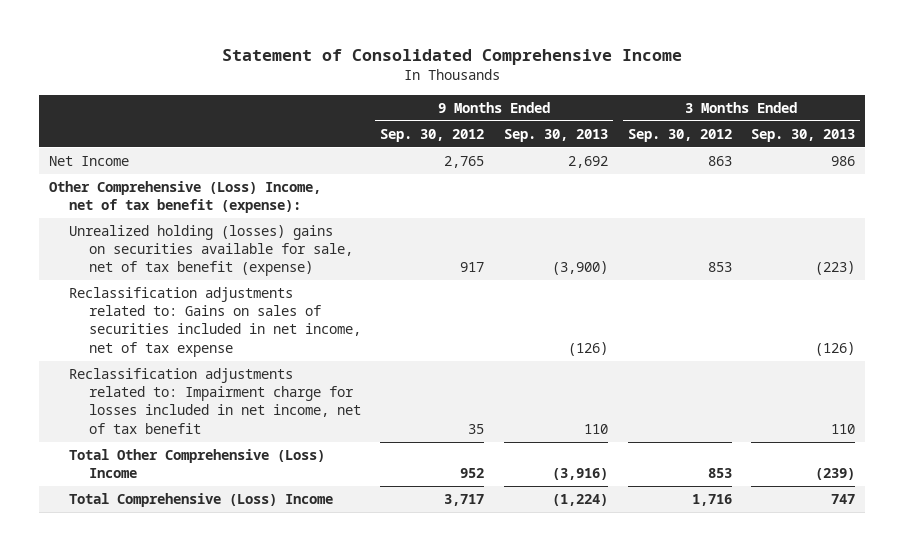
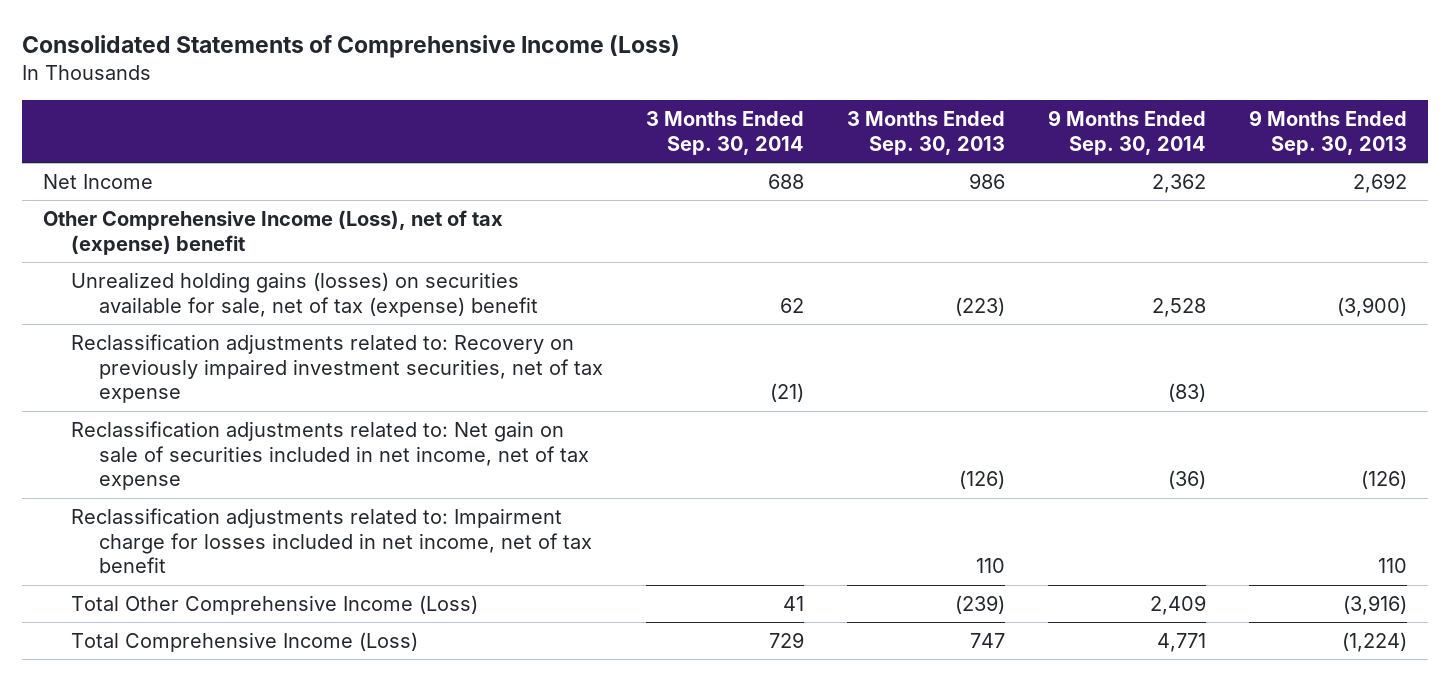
- Statement of Consolidated Comprehensive Income
+ Consolidated Statements of Comprehensive Income (Loss)
- | 9 Months Ended Sep. 30, 2012 | 9 Months Ended Sep. 30, 2013 | 3 Months Ended Sep. 30, 2012 | 3 Months Ended Sep. 30, 2013
+ | 3 Months Ended Sep. 30, 2014 | 3 Months Ended Sep. 30, 2013 | 9 Months Ended Sep. 30, 2014 | 9 Months Ended Sep. 30, 2013
- Other Comprehensive (Loss) Income, net of tax benefit (expense):
- Unrealized holding (losses) gains on securities available for sale, net of tax benefit (expense) | 917 | (3,900) | 853 | (223)
- Reclassification adjustments related to: Gains on sales of securities included in net income, net of tax expense | | (126) | | (126)
+ Other Comprehensive Income (Loss), net of tax (expense) benefit
+ Unrealized holding gains (losses) on securities available for sale, net of tax (expense) benefit | 62 | (223) | 2,528 | (3,900)
+ Reclassification adjustments related to: Recovery on previously impaired investment securities, net of tax expense | (21) | | (83) |
+ Reclassification adjustments related to: Net gain on sale of securities included in net income, net of tax expense | | (126) | (36) | (126)
- Total Other Comprehensive (Loss) Income | 952 | (3,916) | 853 | (239)
- Total Comprehensive (Loss) Income | 3,717 | (1,224) | 1,716 | 747
+ Total Other Comprehensive Income (Loss) | 41 | (239) | 2,409 | (3,916)
+ Total Comprehensive Income (Loss) | 729 | 747 | 4,771 | (1,224)

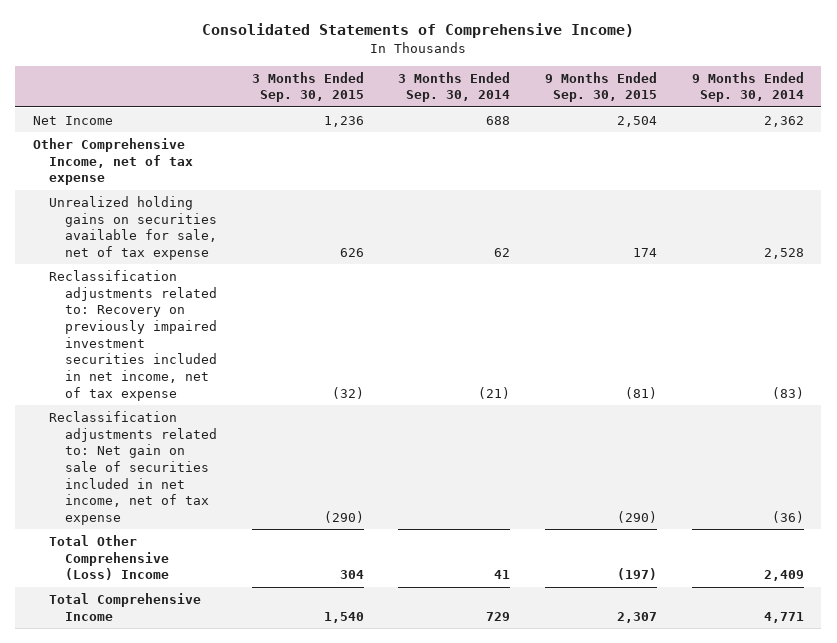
- Consolidated Statements of Comprehensive Income (Loss)
+ Consolidated Statements of Comprehensive Income)
- | 3 Months Ended Sep. 30, 2014 | 3 Months Ended Sep. 30, 2013 | 9 Months Ended Sep. 30, 2014 | 9 Months Ended Sep. 30, 2013
+ | 3 Months Ended Sep. 30, 2015 | 3 Months Ended Sep. 30, 2014 | 9 Months Ended Sep. 30, 2015 | 9 Months Ended Sep. 30, 2014
- Other Comprehensive Income (Loss), net of tax (expense) benefit
- Unrealized holding gains (losses) on securities available for sale, net of tax (expense) benefit | 62 | (223) | 2,528 | (3,900)
- Reclassification adjustments related to: Recovery on previously impaired investment securities, net of tax expense | (21) | | (83) |
+ Other Comprehensive Income, net of tax expense
+ Unrealized holding gains on securities available for sale, net of tax expense | 626 | 62 | 174 | 2,528
+ Reclassification adjustments related to: Recovery on previously impaired investment securities included in net income, net of tax expense | (32) | (21) | (81) | (83)
- Reclassification adjustments related to: Impairment charge for losses included in net income, net of tax benefit | | 110 | | 110
- Total Other Comprehensive Income (Loss) | 41 | (239) | 2,409 | (3,916)
- Total Comprehensive Income (Loss) | 729 | 747 | 4,771 | (1,224)
+ Total Other Comprehensive (Loss) Income | 304 | 41 | (197) | 2,409
+ Total Comprehensive Income | 1,540 | 729 | 2,307 | 4,771

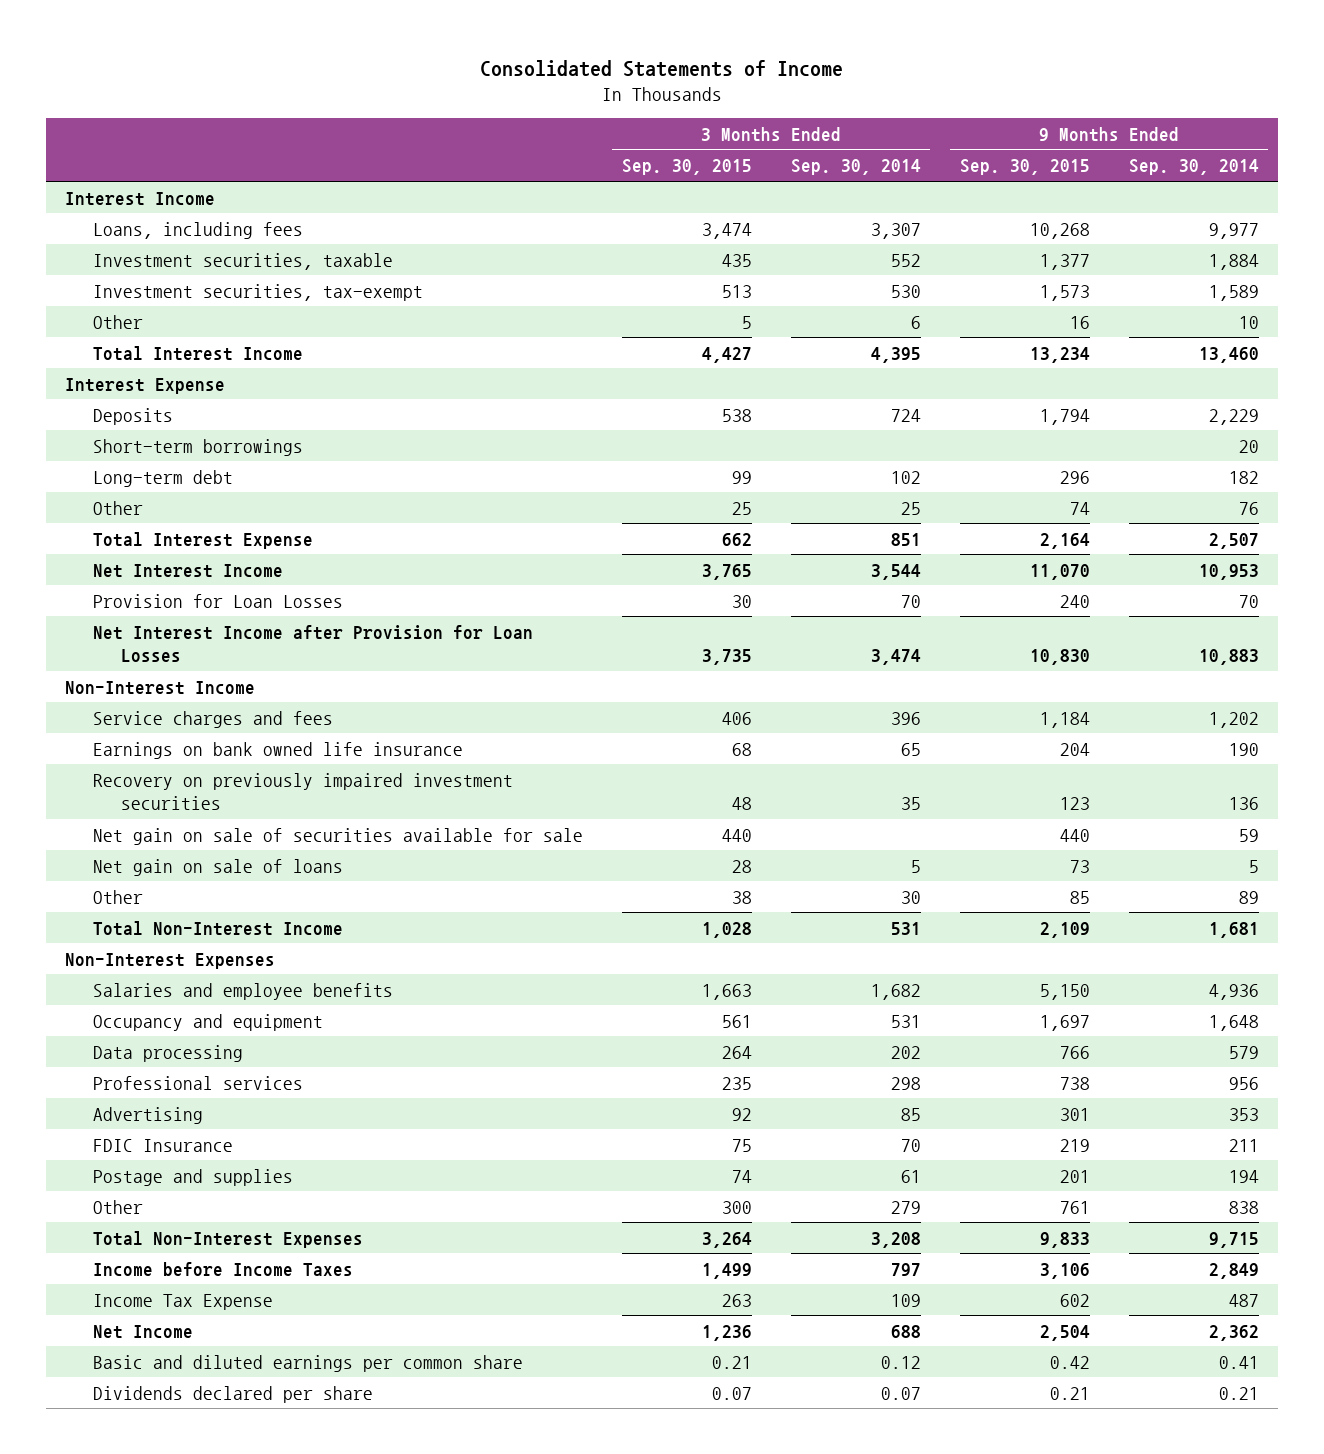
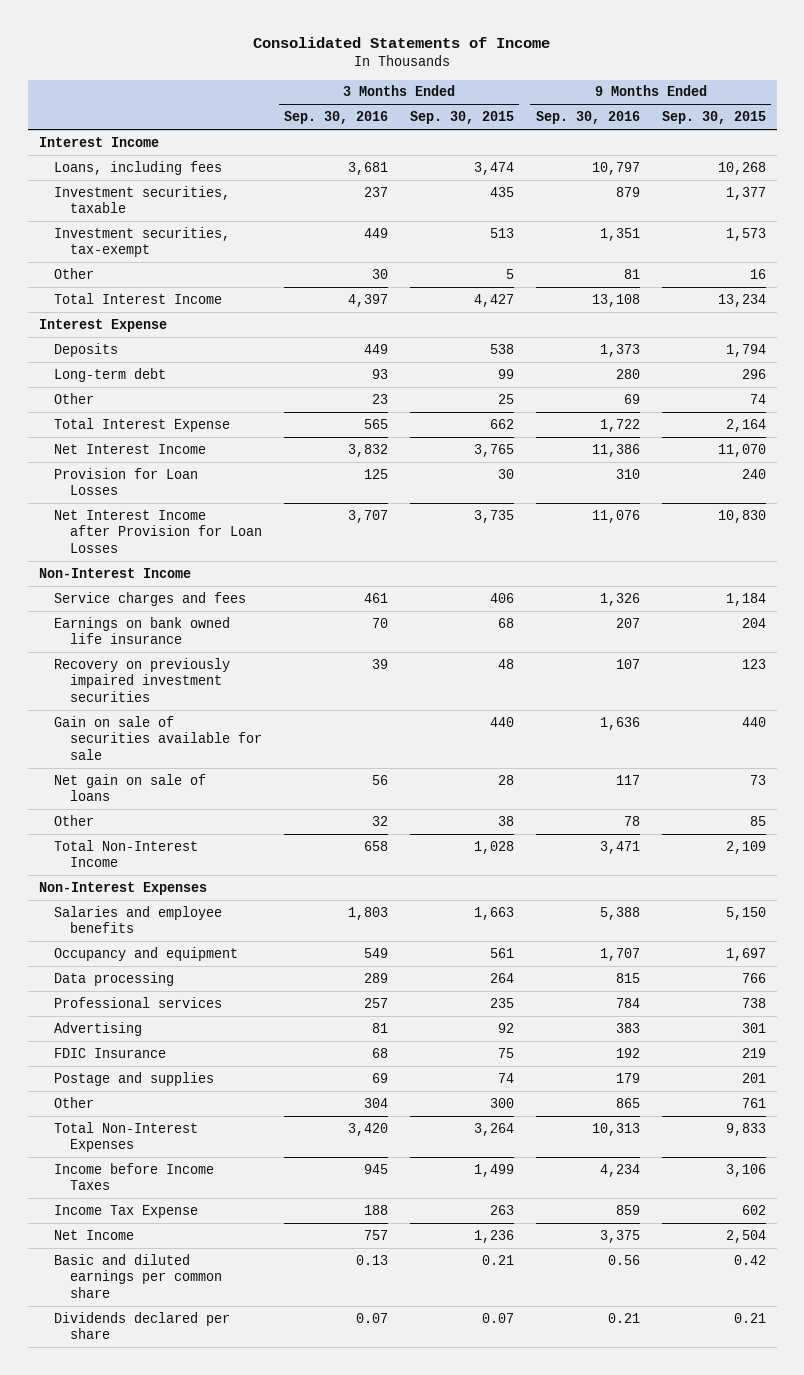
- | 3 Months Ended Sep. 30, 2015 | 3 Months Ended Sep. 30, 2014 | 9 Months Ended Sep. 30, 2015 | 9 Months Ended Sep. 30, 2014
+ | 3 Months Ended Sep. 30, 2016 | 3 Months Ended Sep. 30, 2015 | 9 Months Ended Sep. 30, 2016 | 9 Months Ended Sep. 30, 2015
- Short-term borrowings | | | | 20
- Net gain on sale of securities available for sale | 440 | | 440 | 59
+ Gain on sale of securities available for sale | | 440 | 1,636 | 440

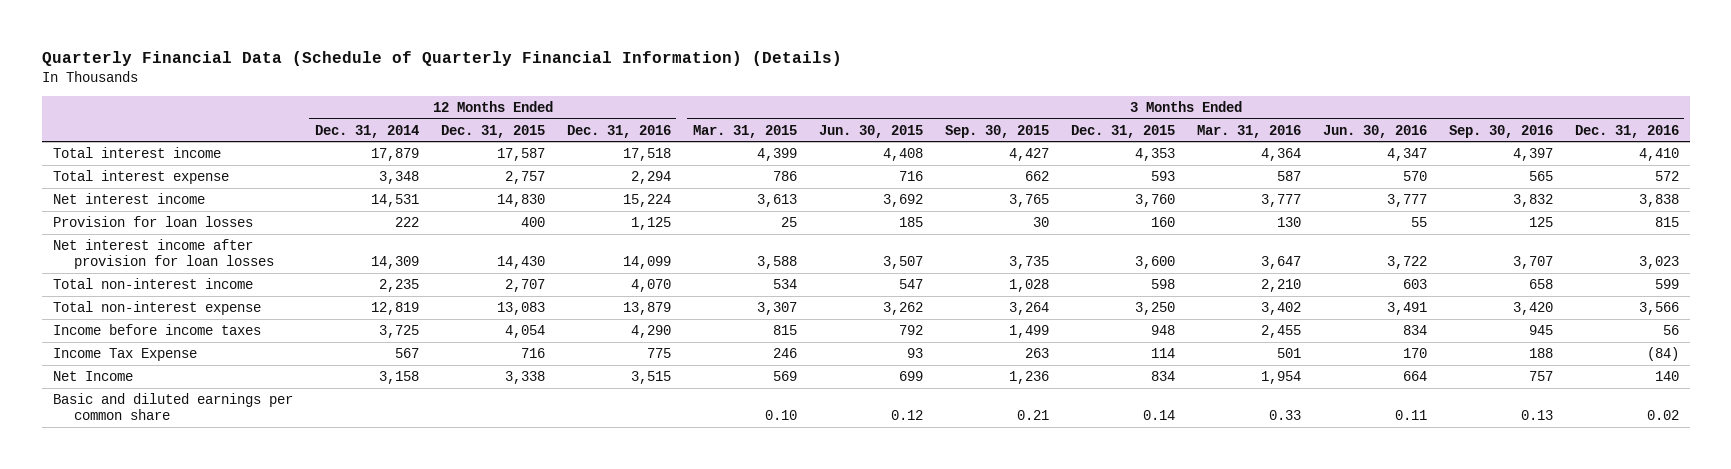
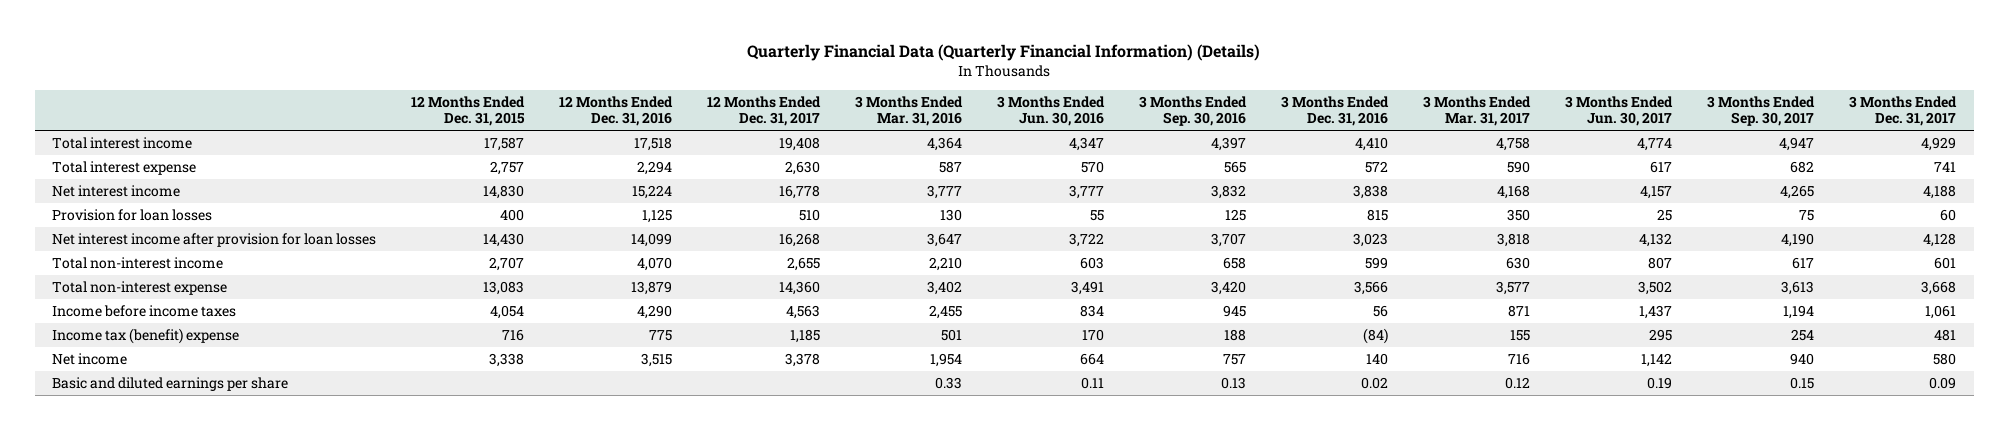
- Quarterly Financial Data (Schedule of Quarterly Financial Information) (Details)
+ Quarterly Financial Data (Quarterly Financial Information) (Details)
- | 12 Months Ended Dec. 31, 2014 | 12 Months Ended Dec. 31, 2015 | 12 Months Ended Dec. 31, 2016 | 3 Months Ended Mar. 31, 2015 | 3 Months Ended Jun. 30, 2015 | 3 Months Ended Sep. 30, 2015 | 3 Months Ended Dec. 31, 2015 | 3 Months Ended Mar. 31, 2016 | 3 Months Ended Jun. 30, 2016 | 3 Months Ended Sep. 30, 2016 | 3 Months Ended Dec. 31, 2016
+ | 12 Months Ended Dec. 31, 2015 | 12 Months Ended Dec. 31, 2016 | 12 Months Ended Dec. 31, 2017 | 3 Months Ended Mar. 31, 2016 | 3 Months Ended Jun. 30, 2016 | 3 Months Ended Sep. 30, 2016 | 3 Months Ended Dec. 31, 2016 | 3 Months Ended Mar. 31, 2017 | 3 Months Ended Jun. 30, 2017 | 3 Months Ended Sep. 30, 2017 | 3 Months Ended Dec. 31, 2017
- Income Tax Expense | 567 | 716 | 775 | 246 | 93 | 263 | 114 | 501 | 170 | 188 | (84)
- Net Income | 3,158 | 3,338 | 3,515 | 569 | 699 | 1,236 | 834 | 1,954 | 664 | 757 | 140
- Basic and diluted earnings per common share | | | | 0.10 | 0.12 | 0.21 | 0.14 | 0.33 | 0.11 | 0.13 | 0.02
+ Income tax (benefit) expense | 716 | 775 | 1,185 | 501 | 170 | 188 | (84) | 155 | 295 | 254 | 481
+ Net income | 3,338 | 3,515 | 3,378 | 1,954 | 664 | 757 | 140 | 716 | 1,142 | 940 | 580
+ Basic and diluted earnings per share | | | | 0.33 | 0.11 | 0.13 | 0.02 | 0.12 | 0.19 | 0.15 | 0.09

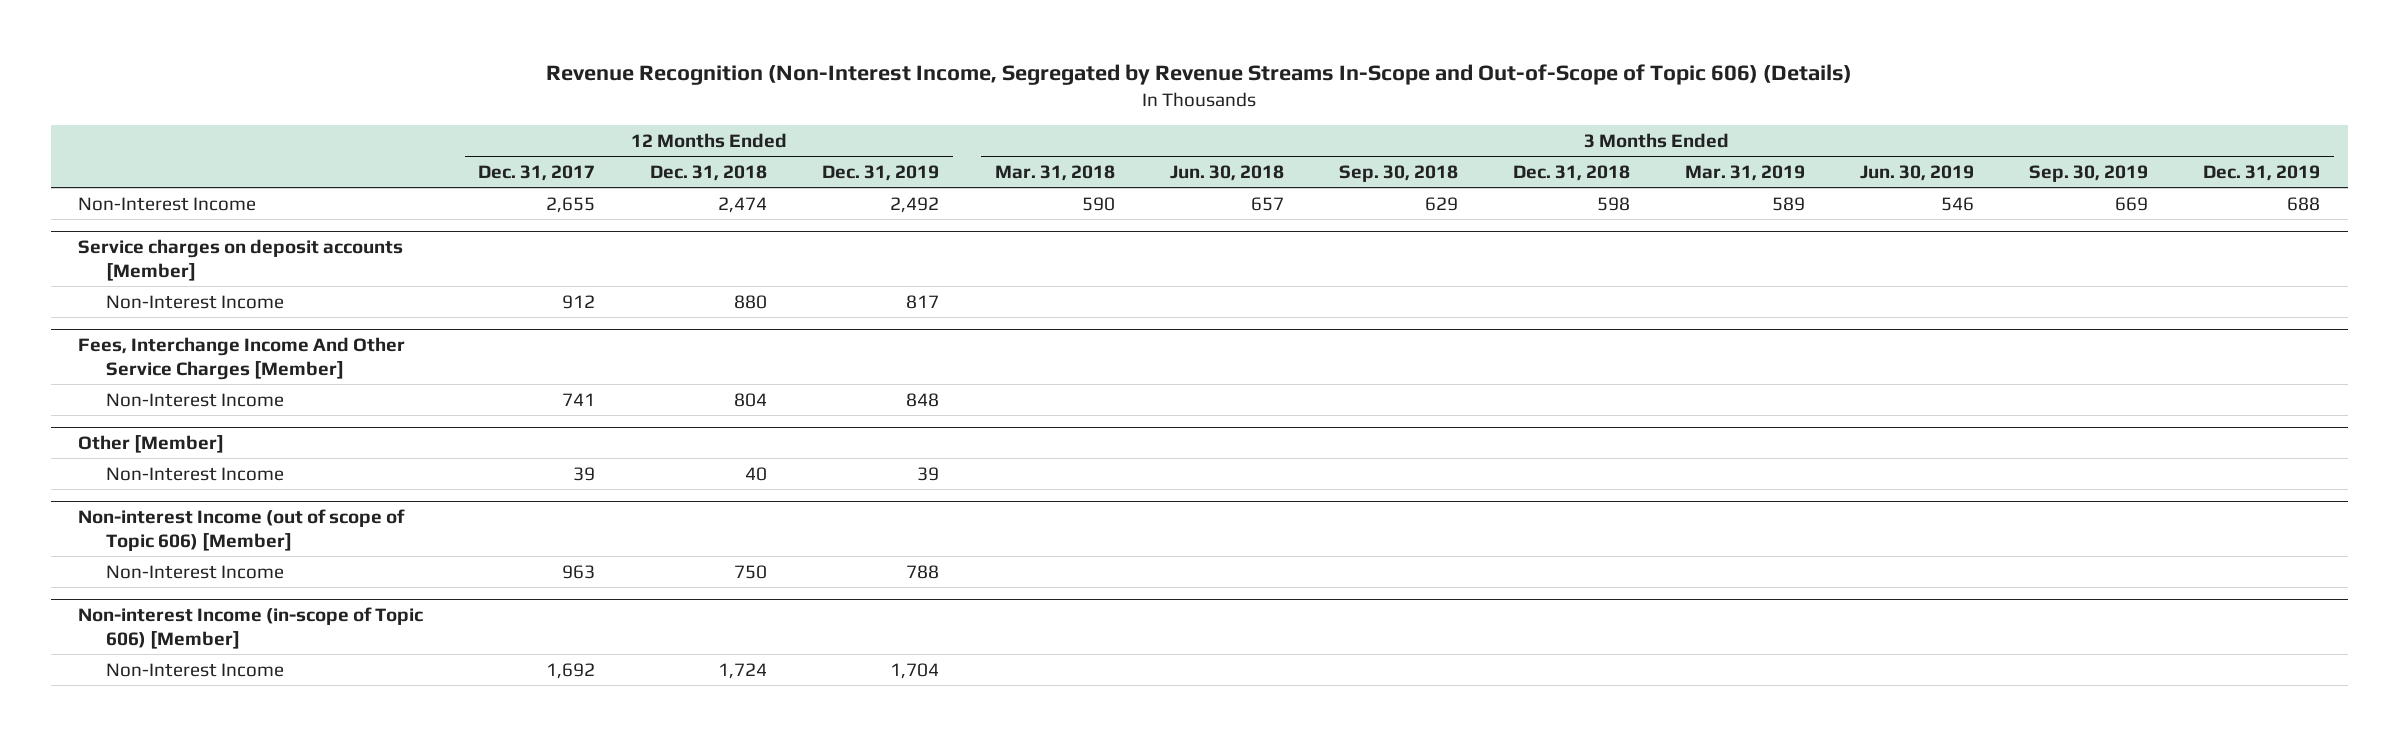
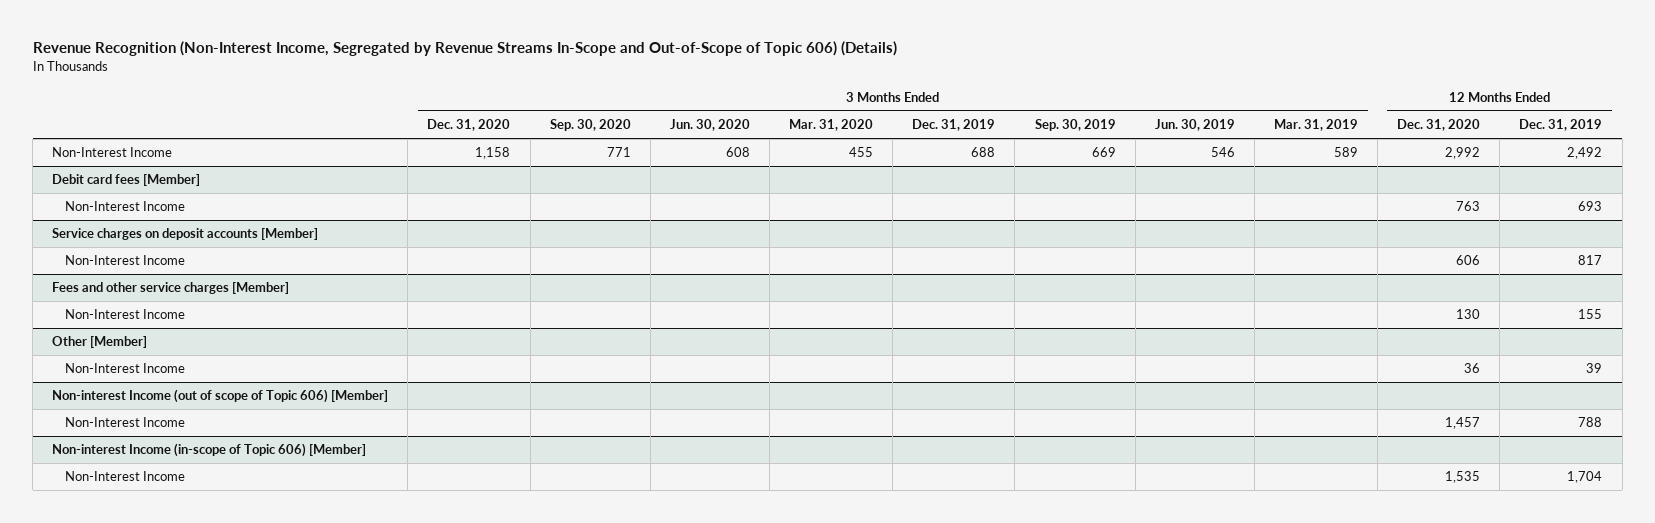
- | 12 Months Ended Dec. 31, 2017 | 12 Months Ended Dec. 31, 2018 | 12 Months Ended Dec. 31, 2019 | 3 Months Ended Mar. 31, 2018 | 3 Months Ended Jun. 30, 2018 | 3 Months Ended Sep. 30, 2018 | 3 Months Ended Dec. 31, 2018 | 3 Months Ended Mar. 31, 2019 | 3 Months Ended Jun. 30, 2019 | 3 Months Ended Sep. 30, 2019 | 3 Months Ended Dec. 31, 2019
+ | 3 Months Ended Dec. 31, 2020 | 3 Months Ended Sep. 30, 2020 | 3 Months Ended Jun. 30, 2020 | 3 Months Ended Mar. 31, 2020 | 3 Months Ended Dec. 31, 2019 | 3 Months Ended Sep. 30, 2019 | 3 Months Ended Jun. 30, 2019 | 3 Months Ended Mar. 31, 2019 | 12 Months Ended Dec. 31, 2020 | 12 Months Ended Dec. 31, 2019
+ Debit card fees [Member]
+ Non-Interest Income | | | | | | | | | 763 | 693
- Fees, Interchange Income And Other Service Charges [Member]
- Non-Interest Income | 741 | 804 | 848 | | | | | | | |
+ Fees and other service charges [Member]
+ Non-Interest Income | | | | | | | | | 130 | 155

